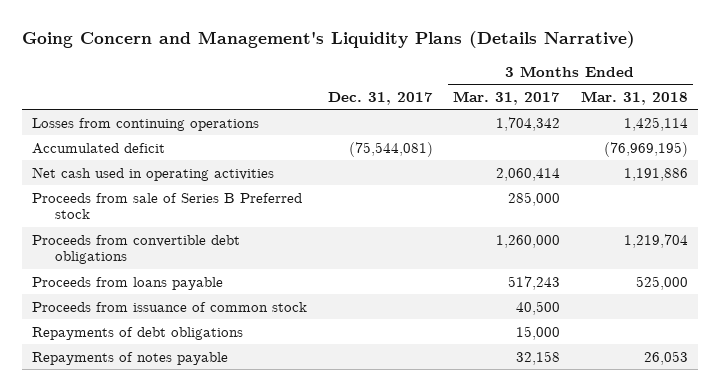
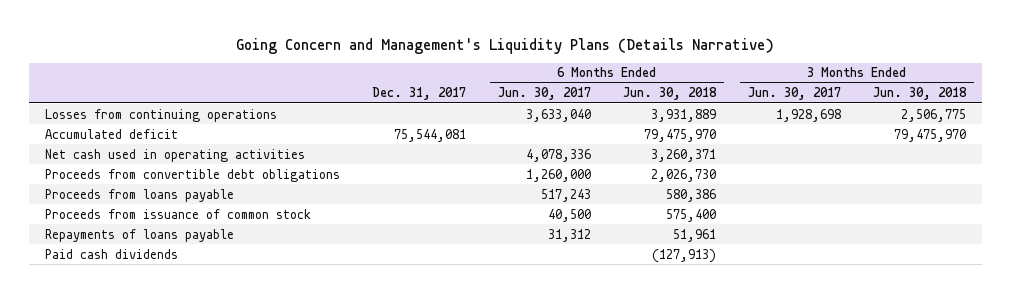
- | Dec. 31, 2017 | 3 Months Ended Mar. 31, 2017 | 3 Months Ended Mar. 31, 2018
+ | Dec. 31, 2017 | 6 Months Ended Jun. 30, 2017 | 6 Months Ended Jun. 30, 2018 | 3 Months Ended Jun. 30, 2017 | 3 Months Ended Jun. 30, 2018
- Accumulated deficit | (75,544,081) | | (76,969,195)
+ Accumulated deficit | 75,544,081 | | 79,475,970 | | 79,475,970
- Proceeds from sale of Series B Preferred stock | | 285,000 |
- Repayments of debt obligations | | 15,000 |
- Repayments of notes payable | | 32,158 | 26,053
+ Repayments of loans payable | | 31,312 | 51,961 | |
+ Paid cash dividends | | | (127,913) | |

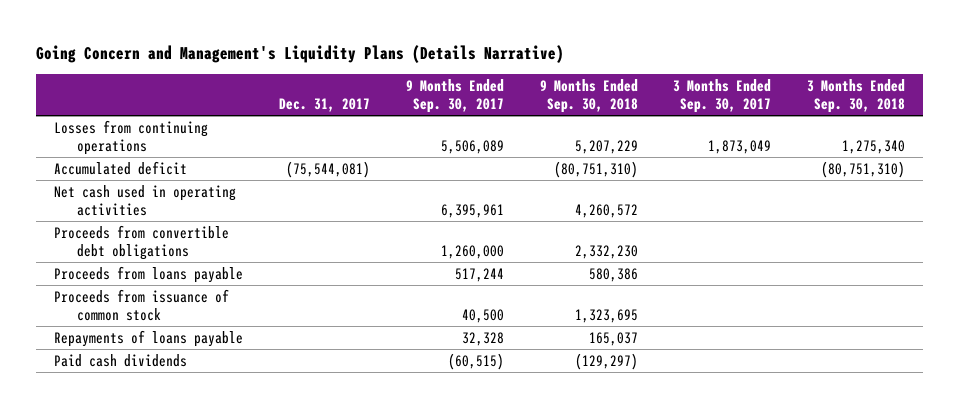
- | Dec. 31, 2017 | 6 Months Ended Jun. 30, 2017 | 6 Months Ended Jun. 30, 2018 | 3 Months Ended Jun. 30, 2017 | 3 Months Ended Jun. 30, 2018
+ | Dec. 31, 2017 | 9 Months Ended Sep. 30, 2017 | 9 Months Ended Sep. 30, 2018 | 3 Months Ended Sep. 30, 2017 | 3 Months Ended Sep. 30, 2018
- Accumulated deficit | 75,544,081 | | 79,475,970 | | 79,475,970
+ Accumulated deficit | (75,544,081) | | (80,751,310) | | (80,751,310)

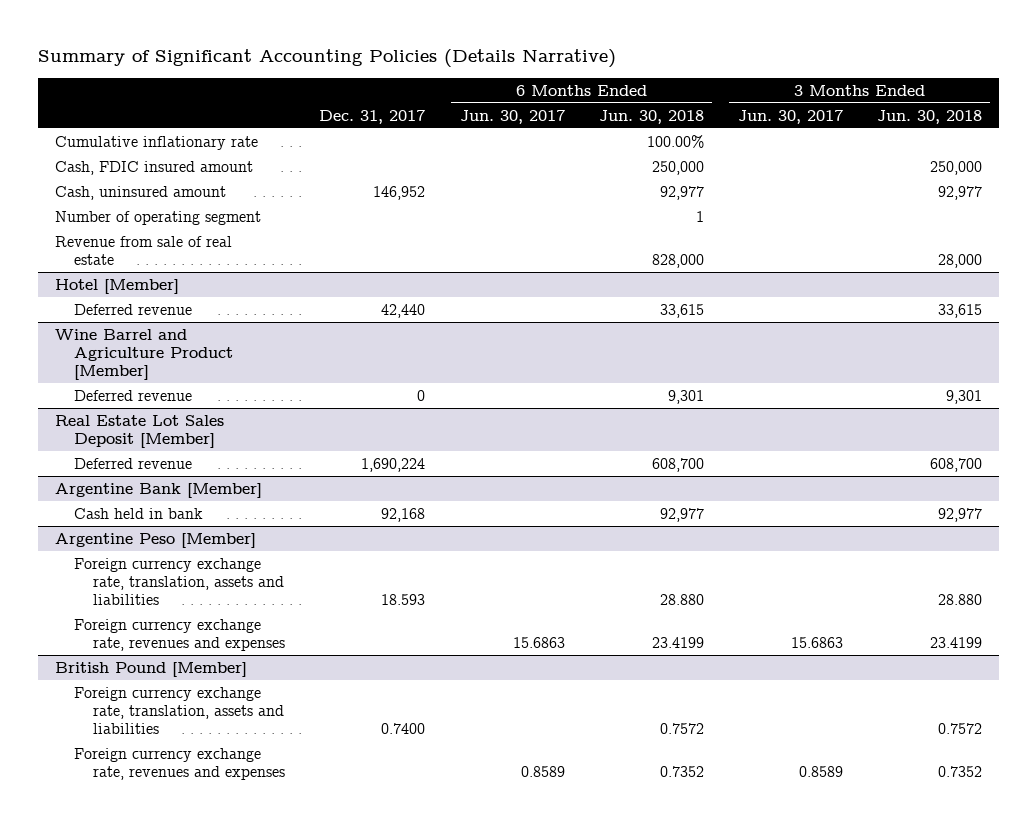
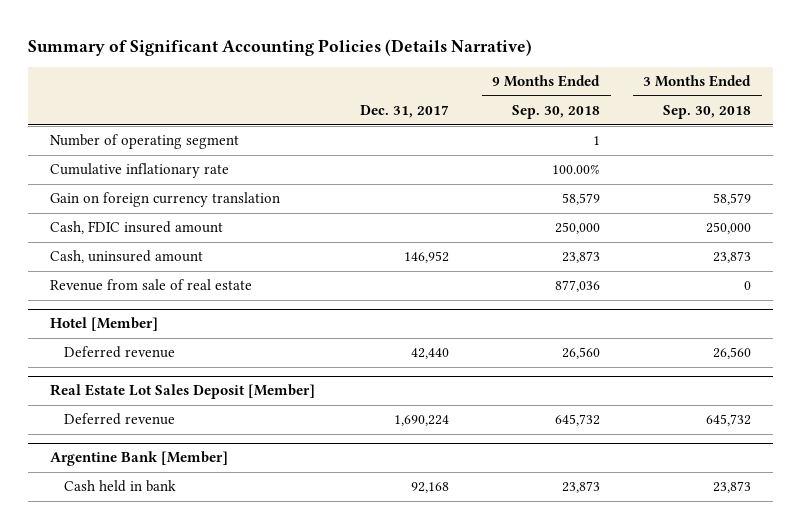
- | Dec. 31, 2017 | 6 Months Ended Jun. 30, 2017 | 6 Months Ended Jun. 30, 2018 | 3 Months Ended Jun. 30, 2017 | 3 Months Ended Jun. 30, 2018
+ | Dec. 31, 2017 | 9 Months Ended Sep. 30, 2018 | 3 Months Ended Sep. 30, 2018
moved up: Number of operating segment | | 1 |
+ Gain on foreign currency translation | | 58,579 | 58,579
- Wine Barrel and Agriculture Product [Member]
- Deferred revenue | 0 | | 9,301 | | 9,301
- Argentine Peso [Member]
- Foreign currency exchange rate, translation, assets and liabilities | 18.593 | | 28.880 | | 28.880
- Foreign currency exchange rate, revenues and expenses | | 15.6863 | 23.4199 | 15.6863 | 23.4199
- British Pound [Member]
- Foreign currency exchange rate, translation, assets and liabilities | 0.7400 | | 0.7572 | | 0.7572
- Foreign currency exchange rate, revenues and expenses | | 0.8589 | 0.7352 | 0.8589 | 0.7352

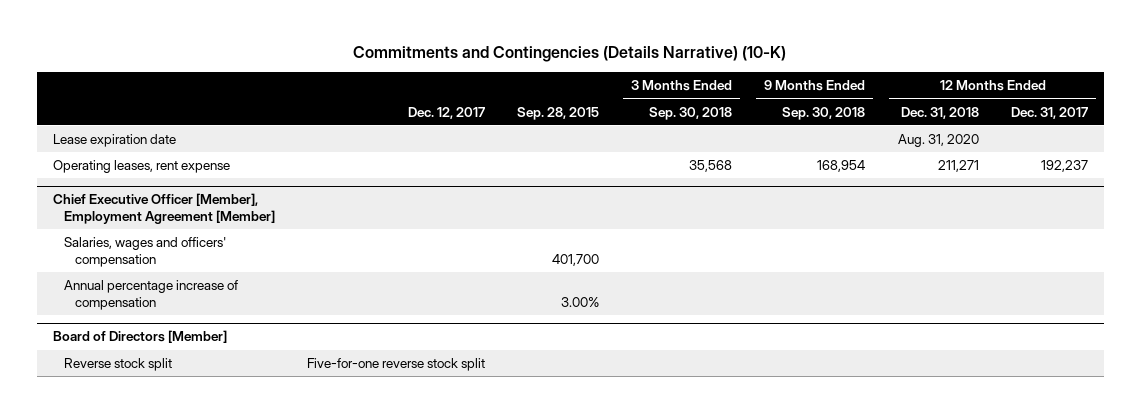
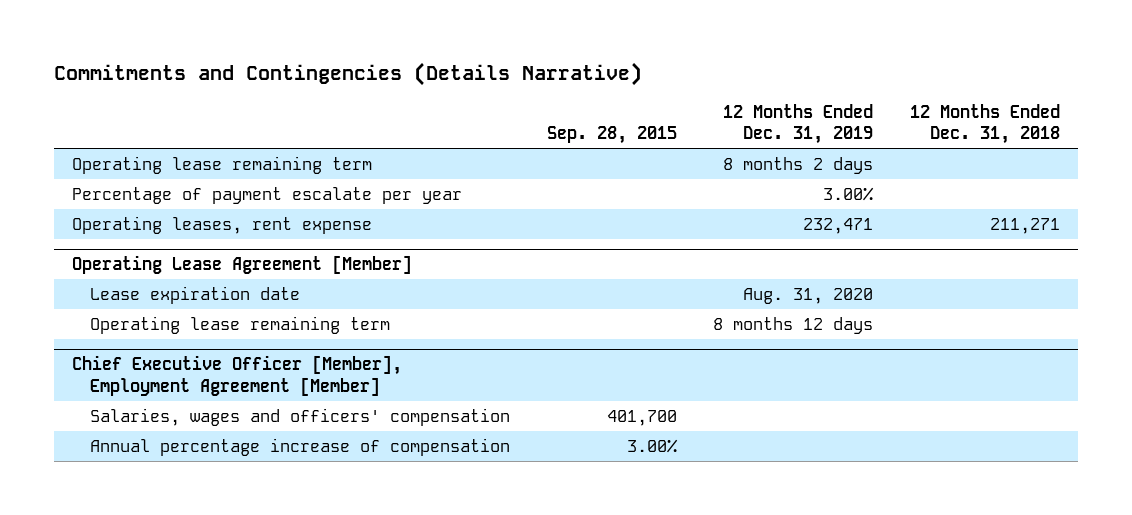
- Commitments and Contingencies (Details Narrative) (10-K)
+ Commitments and Contingencies (Details Narrative)
- | Dec. 12, 2017 | Sep. 28, 2015 | 3 Months Ended Sep. 30, 2018 | 9 Months Ended Sep. 30, 2018 | 12 Months Ended Dec. 31, 2018 | 12 Months Ended Dec. 31, 2017
+ | Sep. 28, 2015 | 12 Months Ended Dec. 31, 2019 | 12 Months Ended Dec. 31, 2018
- Lease expiration date | | | | | Aug. 31, 2020 |
+ Operating lease remaining term | | 8 months 2 days |
+ Percentage of payment escalate per year | | 3.00% |
+ Operating Lease Agreement [Member]
+ Lease expiration date | | Aug. 31, 2020 |
+ Operating lease remaining term | | 8 months 12 days |
- Board of Directors [Member]
- Reverse stock split | Five-for-one reverse stock split | | | | |

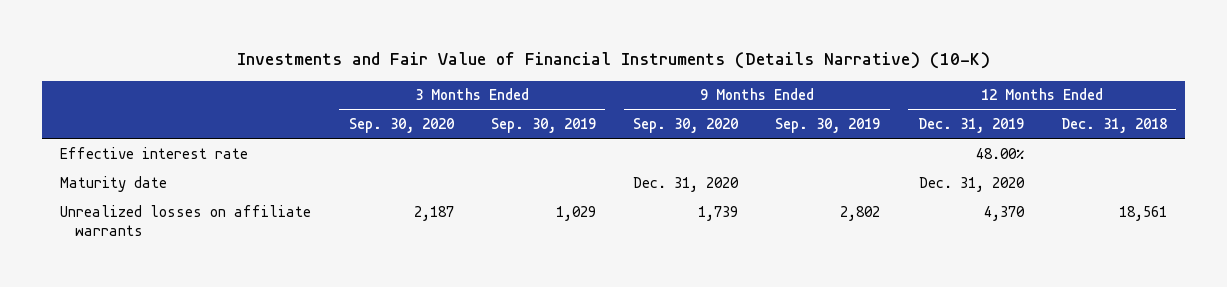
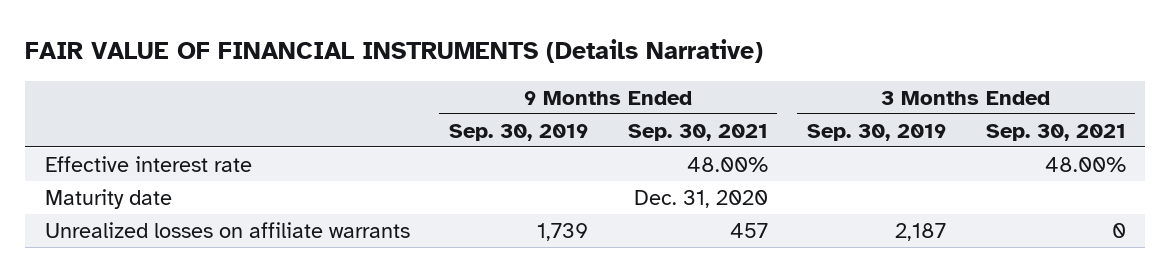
- Investments and Fair Value of Financial Instruments (Details Narrative) (10-K)
+ FAIR VALUE OF FINANCIAL INSTRUMENTS (Details Narrative)
- | 3 Months Ended Sep. 30, 2020 | 3 Months Ended Sep. 30, 2019 | 9 Months Ended Sep. 30, 2020 | 9 Months Ended Sep. 30, 2019 | 12 Months Ended Dec. 31, 2019 | 12 Months Ended Dec. 31, 2018
+ | 9 Months Ended Sep. 30, 2019 | 9 Months Ended Sep. 30, 2021 | 3 Months Ended Sep. 30, 2019 | 3 Months Ended Sep. 30, 2021
- Unrealized losses on affiliate warrants | 2,187 | 1,029 | 1,739 | 2,802 | 4,370 | 18,561
+ Unrealized losses on affiliate warrants | 1,739 | 457 | 2,187 | 0

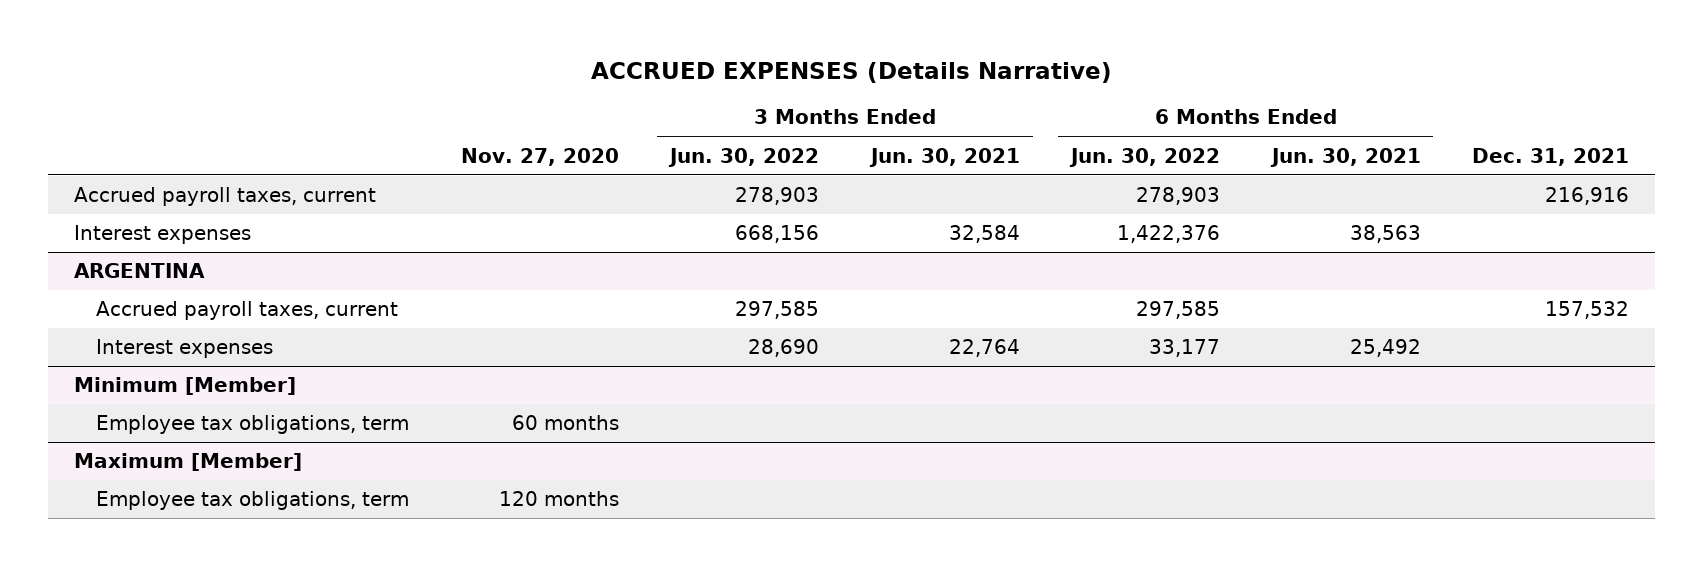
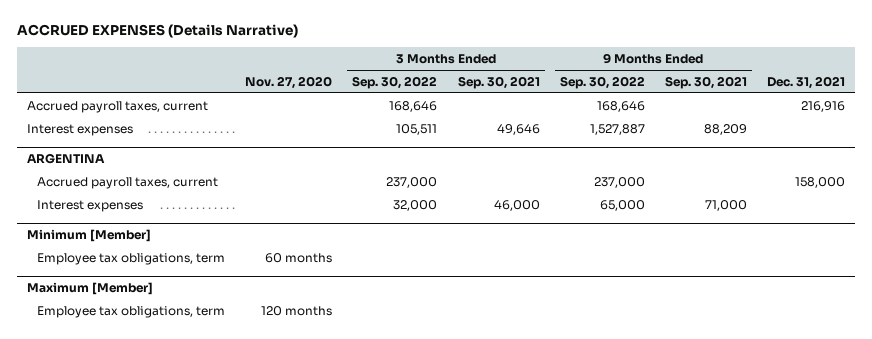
- | Nov. 27, 2020 | 3 Months Ended Jun. 30, 2022 | 3 Months Ended Jun. 30, 2021 | 6 Months Ended Jun. 30, 2022 | 6 Months Ended Jun. 30, 2021 | Dec. 31, 2021
+ | Nov. 27, 2020 | 3 Months Ended Sep. 30, 2022 | 3 Months Ended Sep. 30, 2021 | 9 Months Ended Sep. 30, 2022 | 9 Months Ended Sep. 30, 2021 | Dec. 31, 2021
@ ARGENTINA
- Accrued payroll taxes, current | | 297,585 | | 297,585 | | 157,532
+ Accrued payroll taxes, current | | 237,000 | | 237,000 | | 158,000

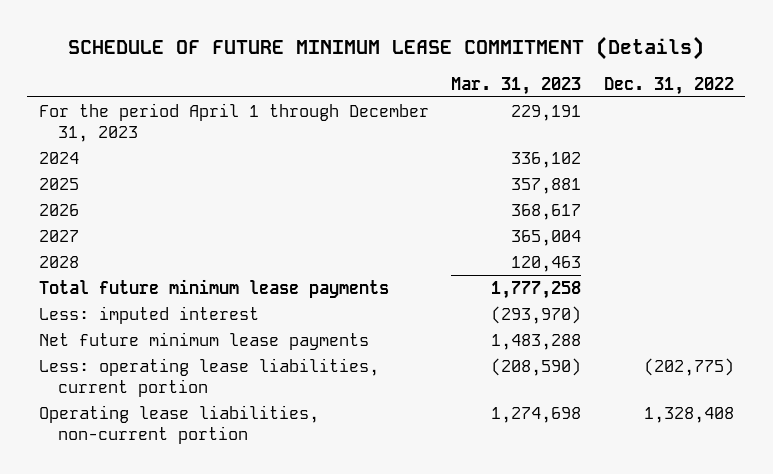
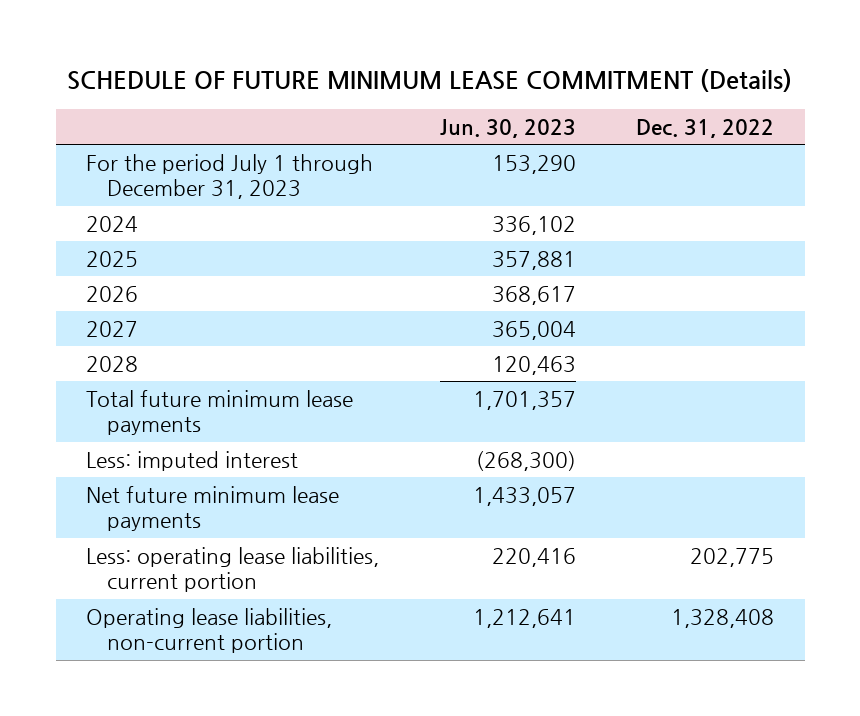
- | Mar. 31, 2023 | Dec. 31, 2022
+ | Jun. 30, 2023 | Dec. 31, 2022
- For the period April 1 through December 31, 2023 | 229,191 |
+ For the period July 1 through December 31, 2023 | 153,290 |
- Less: operating lease liabilities, current portion | (208,590) | (202,775)
+ Less: operating lease liabilities, current portion | 220,416 | 202,775

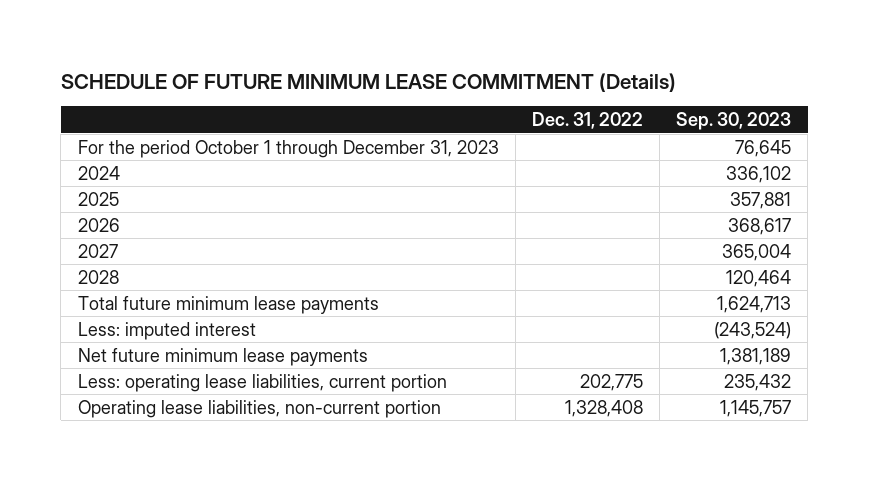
- | Jun. 30, 2023 | Dec. 31, 2022
+ | Dec. 31, 2022 | Sep. 30, 2023
- For the period July 1 through December 31, 2023 | 153,290 |
+ For the period October 1 through December 31, 2023 | | 76,645

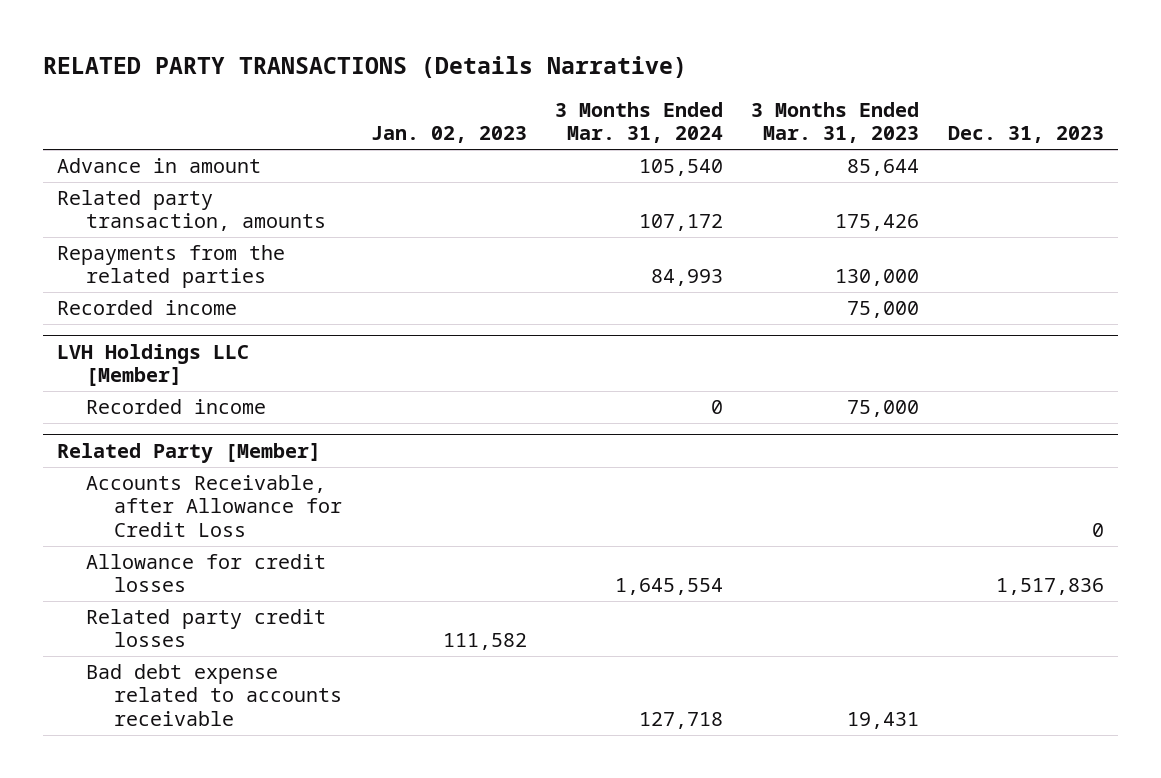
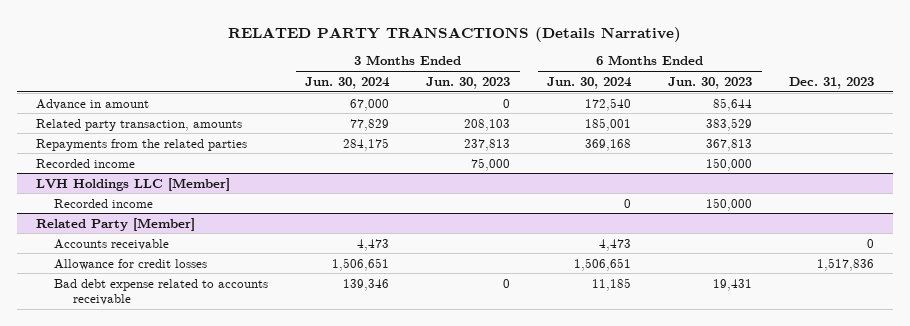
- | Jan. 02, 2023 | 3 Months Ended Mar. 31, 2024 | 3 Months Ended Mar. 31, 2023 | Dec. 31, 2023
+ | 3 Months Ended Jun. 30, 2024 | 3 Months Ended Jun. 30, 2023 | 6 Months Ended Jun. 30, 2024 | 6 Months Ended Jun. 30, 2023 | Dec. 31, 2023
@ Related Party [Member]
- Accounts Receivable, after Allowance for Credit Loss | | | | 0
+ Accounts receivable | 4,473 | | 4,473 | | 0
- Related party credit losses | 111,582 | | |

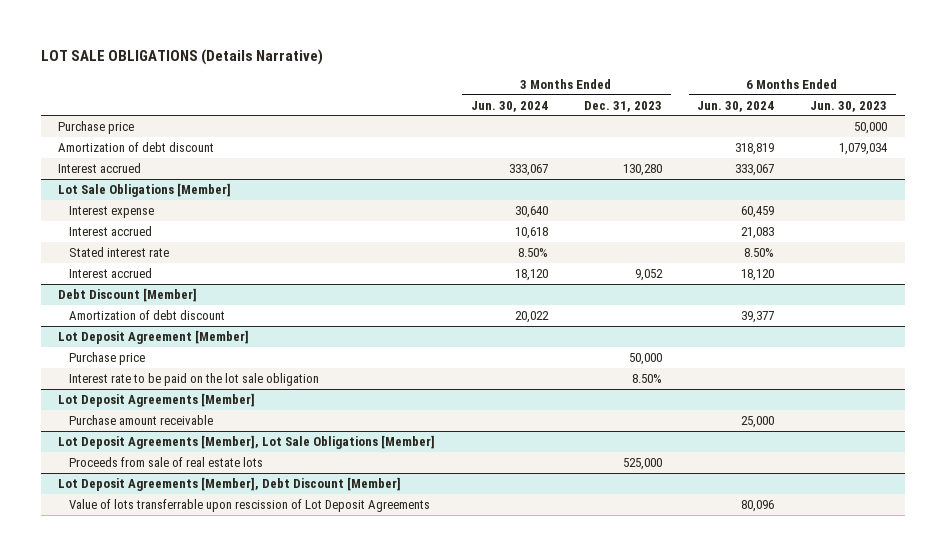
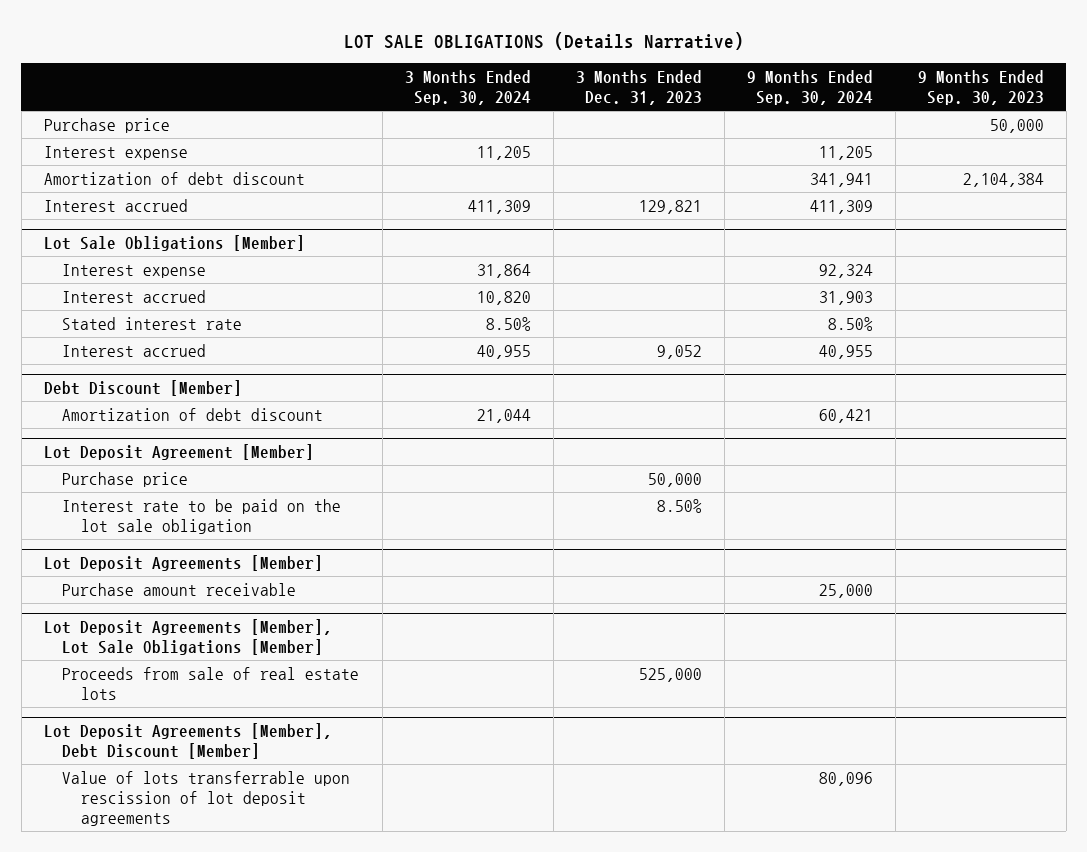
- | 3 Months Ended Jun. 30, 2024 | 3 Months Ended Dec. 31, 2023 | 6 Months Ended Jun. 30, 2024 | 6 Months Ended Jun. 30, 2023
+ | 3 Months Ended Sep. 30, 2024 | 3 Months Ended Dec. 31, 2023 | 9 Months Ended Sep. 30, 2024 | 9 Months Ended Sep. 30, 2023
+ Interest expense | 11,205 | | 11,205 |
- Interest accrued | 333,067 | 130,280 | 333,067 |
+ Interest accrued | 411,309 | 129,821 | 411,309 |
@ Lot Deposit Agreements [Member], Debt Discount [Member]
- Value of lots transferrable upon rescission of Lot Deposit Agreements | | | 80,096 |
+ Value of lots transferrable upon rescission of lot deposit agreements | | | 80,096 |

